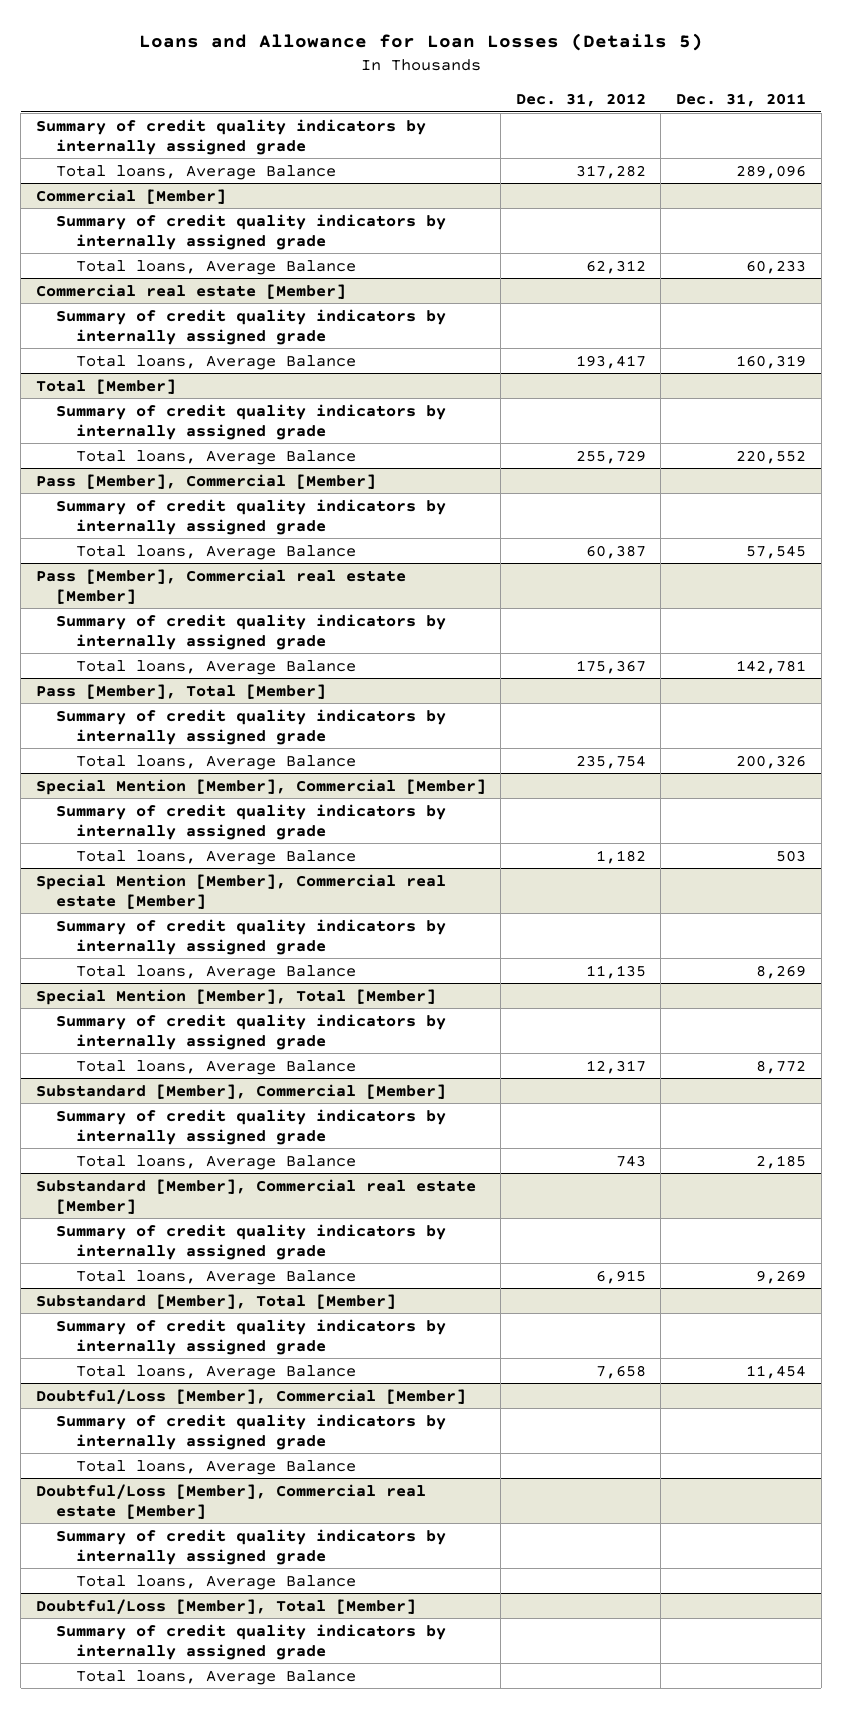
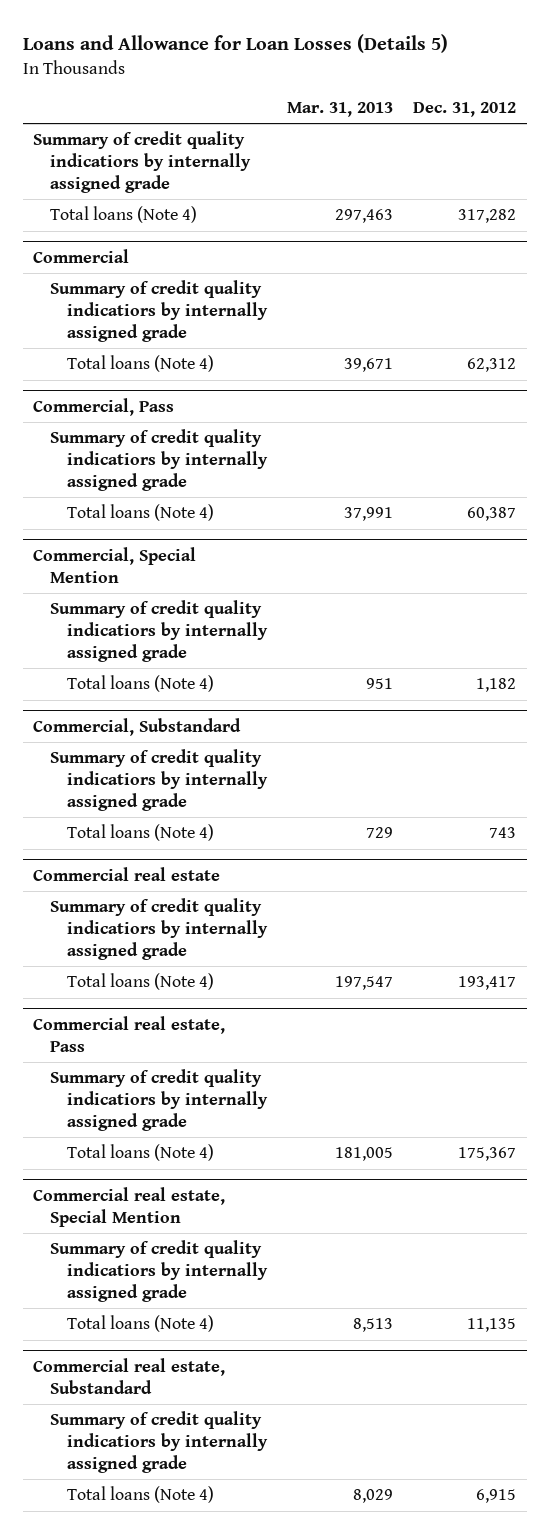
- | Dec. 31, 2012 | Dec. 31, 2011
+ | Mar. 31, 2013 | Dec. 31, 2012
- Summary of credit quality indicators by internally assigned grade
- Total loans, Average Balance | 317,282 | 289,096
- Commercial [Member]
- Summary of credit quality indicators by internally assigned grade
- Total loans, Average Balance | 62,312 | 60,233
- Commercial real estate [Member]
- Summary of credit quality indicators by internally assigned grade
- Total loans, Average Balance | 193,417 | 160,319
- Total [Member]
- Summary of credit quality indicators by internally assigned grade
- Total loans, Average Balance | 255,729 | 220,552
- Pass [Member], Commercial [Member]
- Summary of credit quality indicators by internally assigned grade
- Total loans, Average Balance | 60,387 | 57,545
- Pass [Member], Commercial real estate [Member]
- Summary of credit quality indicators by internally assigned grade
- Total loans, Average Balance | 175,367 | 142,781
- Pass [Member], Total [Member]
- Summary of credit quality indicators by internally assigned grade
- Total loans, Average Balance | 235,754 | 200,326
- Special Mention [Member], Commercial [Member]
- Summary of credit quality indicators by internally assigned grade
- Total loans, Average Balance | 1,182 | 503
- Special Mention [Member], Commercial real estate [Member]
- Summary of credit quality indicators by internally assigned grade
- Total loans, Average Balance | 11,135 | 8,269
- Special Mention [Member], Total [Member]
- Summary of credit quality indicators by internally assigned grade
- Total loans, Average Balance | 12,317 | 8,772
- Substandard [Member], Commercial [Member]
- Summary of credit quality indicators by internally assigned grade
- Total loans, Average Balance | 743 | 2,185
- Substandard [Member], Commercial real estate [Member]
- Summary of credit quality indicators by internally assigned grade
- Total loans, Average Balance | 6,915 | 9,269
- Substandard [Member], Total [Member]
- Summary of credit quality indicators by internally assigned grade
- Total loans, Average Balance | 7,658 | 11,454
- Doubtful/Loss [Member], Commercial [Member]
- Summary of credit quality indicators by internally assigned grade
- Total loans, Average Balance
- Doubtful/Loss [Member], Commercial real estate [Member]
- Summary of credit quality indicators by internally assigned grade
- Total loans, Average Balance
- Doubtful/Loss [Member], Total [Member]
- Summary of credit quality indicators by internally assigned grade
- Total loans, Average Balance
+ Summary of credit quality indicatiors by internally assigned grade
+ Total loans (Note 4) | 297,463 | 317,282
+ Commercial
+ Summary of credit quality indicatiors by internally assigned grade
+ Total loans (Note 4) | 39,671 | 62,312
+ Commercial, Pass
+ Summary of credit quality indicatiors by internally assigned grade
+ Total loans (Note 4) | 37,991 | 60,387
+ Commercial, Special Mention
+ Summary of credit quality indicatiors by internally assigned grade
+ Total loans (Note 4) | 951 | 1,182
+ Commercial, Substandard
+ Summary of credit quality indicatiors by internally assigned grade
+ Total loans (Note 4) | 729 | 743
+ Commercial real estate
+ Summary of credit quality indicatiors by internally assigned grade
+ Total loans (Note 4) | 197,547 | 193,417
+ Commercial real estate, Pass
+ Summary of credit quality indicatiors by internally assigned grade
+ Total loans (Note 4) | 181,005 | 175,367
+ Commercial real estate, Special Mention
+ Summary of credit quality indicatiors by internally assigned grade
+ Total loans (Note 4) | 8,513 | 11,135
+ Commercial real estate, Substandard
+ Summary of credit quality indicatiors by internally assigned grade
+ Total loans (Note 4) | 8,029 | 6,915

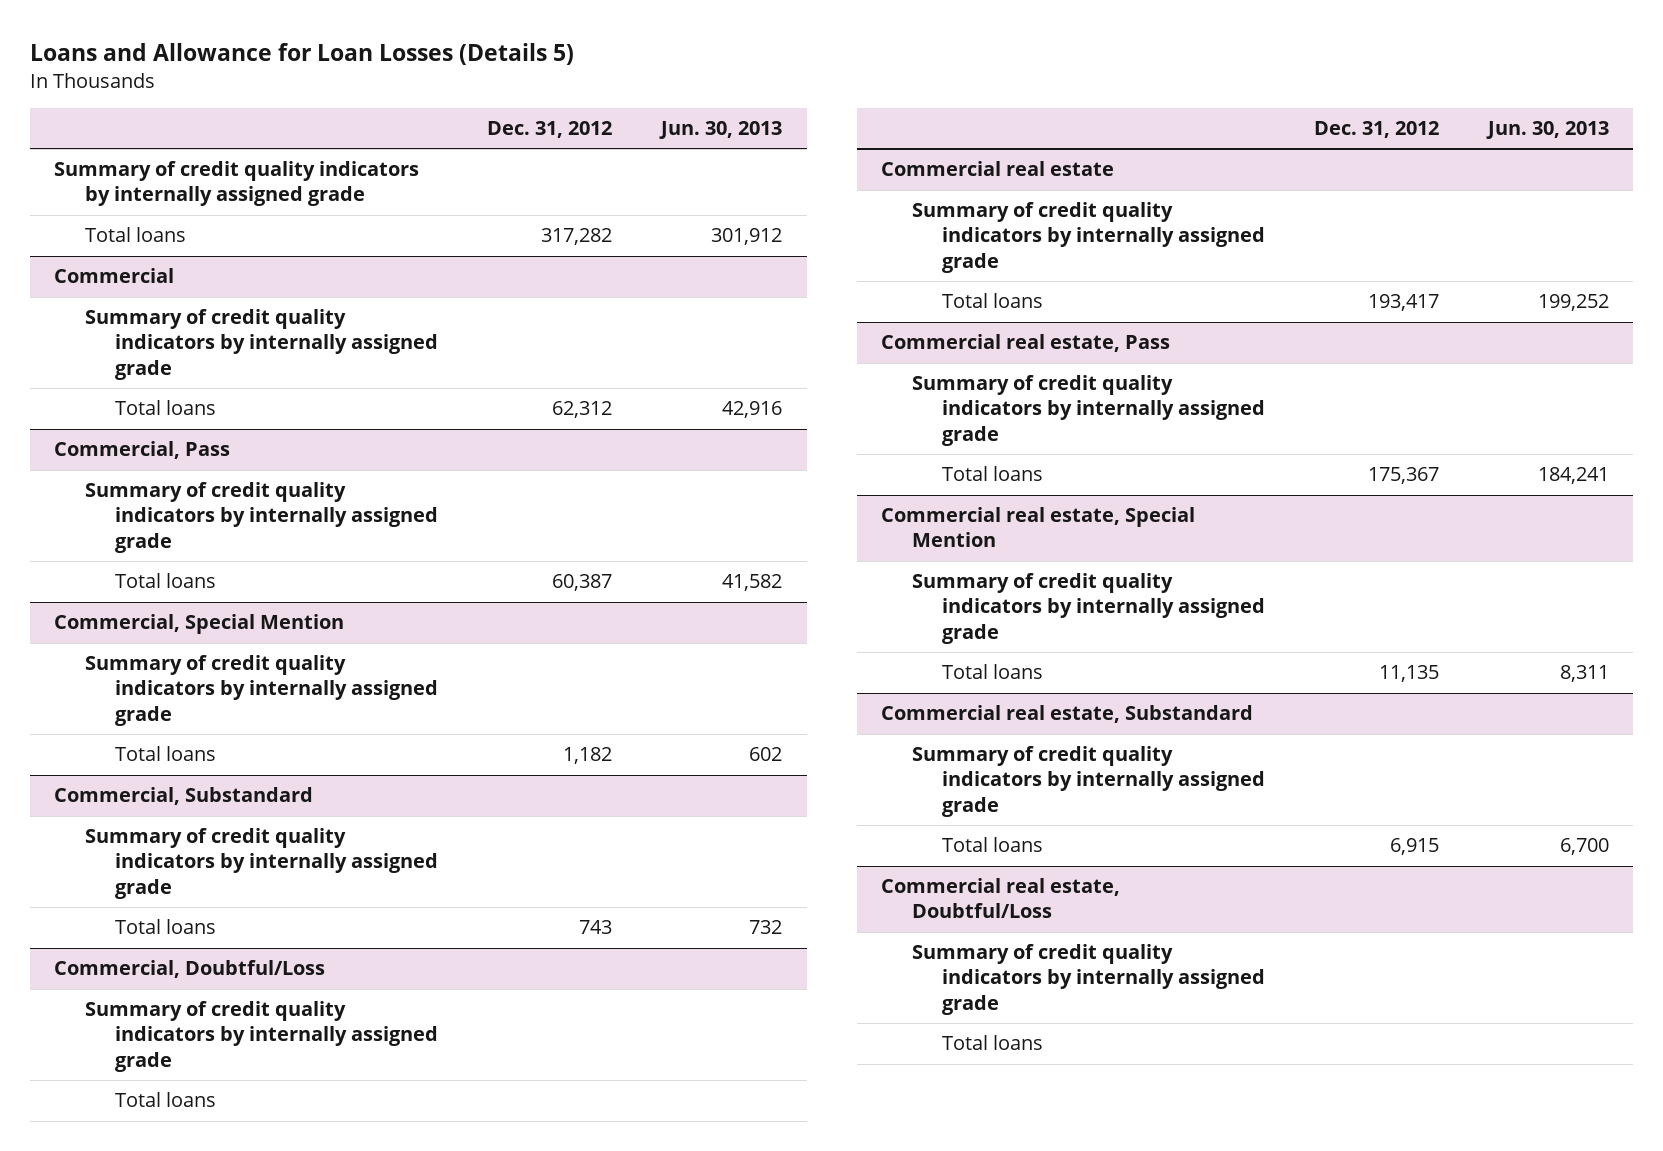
- | Mar. 31, 2013 | Dec. 31, 2012
+ | Dec. 31, 2012 | Jun. 30, 2013
- Summary of credit quality indicatiors by internally assigned grade
- Total loans (Note 4) | 297,463 | 317,282
+ Summary of credit quality indicators by internally assigned grade
+ Total loans | 317,282 | 301,912
@ Commercial
- Summary of credit quality indicatiors by internally assigned grade
- Total loans (Note 4) | 39,671 | 62,312
+ Summary of credit quality indicators by internally assigned grade
+ Total loans | 62,312 | 42,916
@ Commercial, Pass
- Summary of credit quality indicatiors by internally assigned grade
- Total loans (Note 4) | 37,991 | 60,387
+ Summary of credit quality indicators by internally assigned grade
+ Total loans | 60,387 | 41,582
@ Commercial, Special Mention
- Summary of credit quality indicatiors by internally assigned grade
- Total loans (Note 4) | 951 | 1,182
+ Summary of credit quality indicators by internally assigned grade
+ Total loans | 1,182 | 602
@ Commercial, Substandard
- Summary of credit quality indicatiors by internally assigned grade
- Total loans (Note 4) | 729 | 743
+ Summary of credit quality indicators by internally assigned grade
+ Total loans | 743 | 732
+ Commercial, Doubtful/Loss
+ Summary of credit quality indicators by internally assigned grade
+ Total loans
@ Commercial real estate
- Summary of credit quality indicatiors by internally assigned grade
- Total loans (Note 4) | 197,547 | 193,417
+ Summary of credit quality indicators by internally assigned grade
+ Total loans | 193,417 | 199,252
@ Commercial real estate, Pass
- Summary of credit quality indicatiors by internally assigned grade
- Total loans (Note 4) | 181,005 | 175,367
+ Summary of credit quality indicators by internally assigned grade
+ Total loans | 175,367 | 184,241
@ Commercial real estate, Special Mention
- Summary of credit quality indicatiors by internally assigned grade
- Total loans (Note 4) | 8,513 | 11,135
+ Summary of credit quality indicators by internally assigned grade
+ Total loans | 11,135 | 8,311
@ Commercial real estate, Substandard
- Summary of credit quality indicatiors by internally assigned grade
- Total loans (Note 4) | 8,029 | 6,915
+ Summary of credit quality indicators by internally assigned grade
+ Total loans | 6,915 | 6,700
+ Commercial real estate, Doubtful/Loss
+ Summary of credit quality indicators by internally assigned grade
+ Total loans

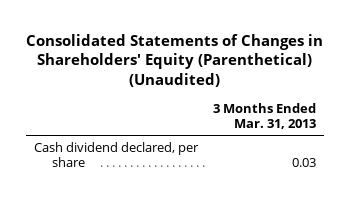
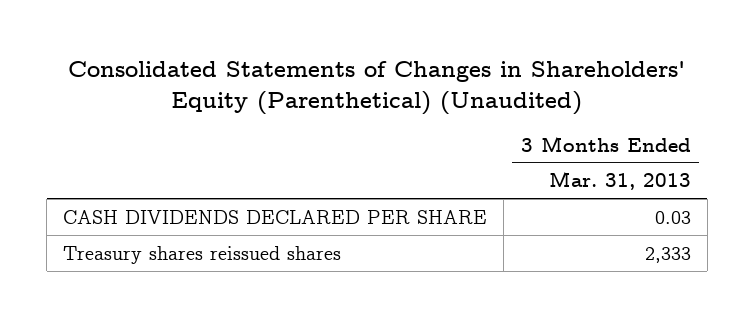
- Cash dividend declared, per share | 0.03
+ CASH DIVIDENDS DECLARED PER SHARE | 0.03
+ Treasury shares reissued shares | 2,333

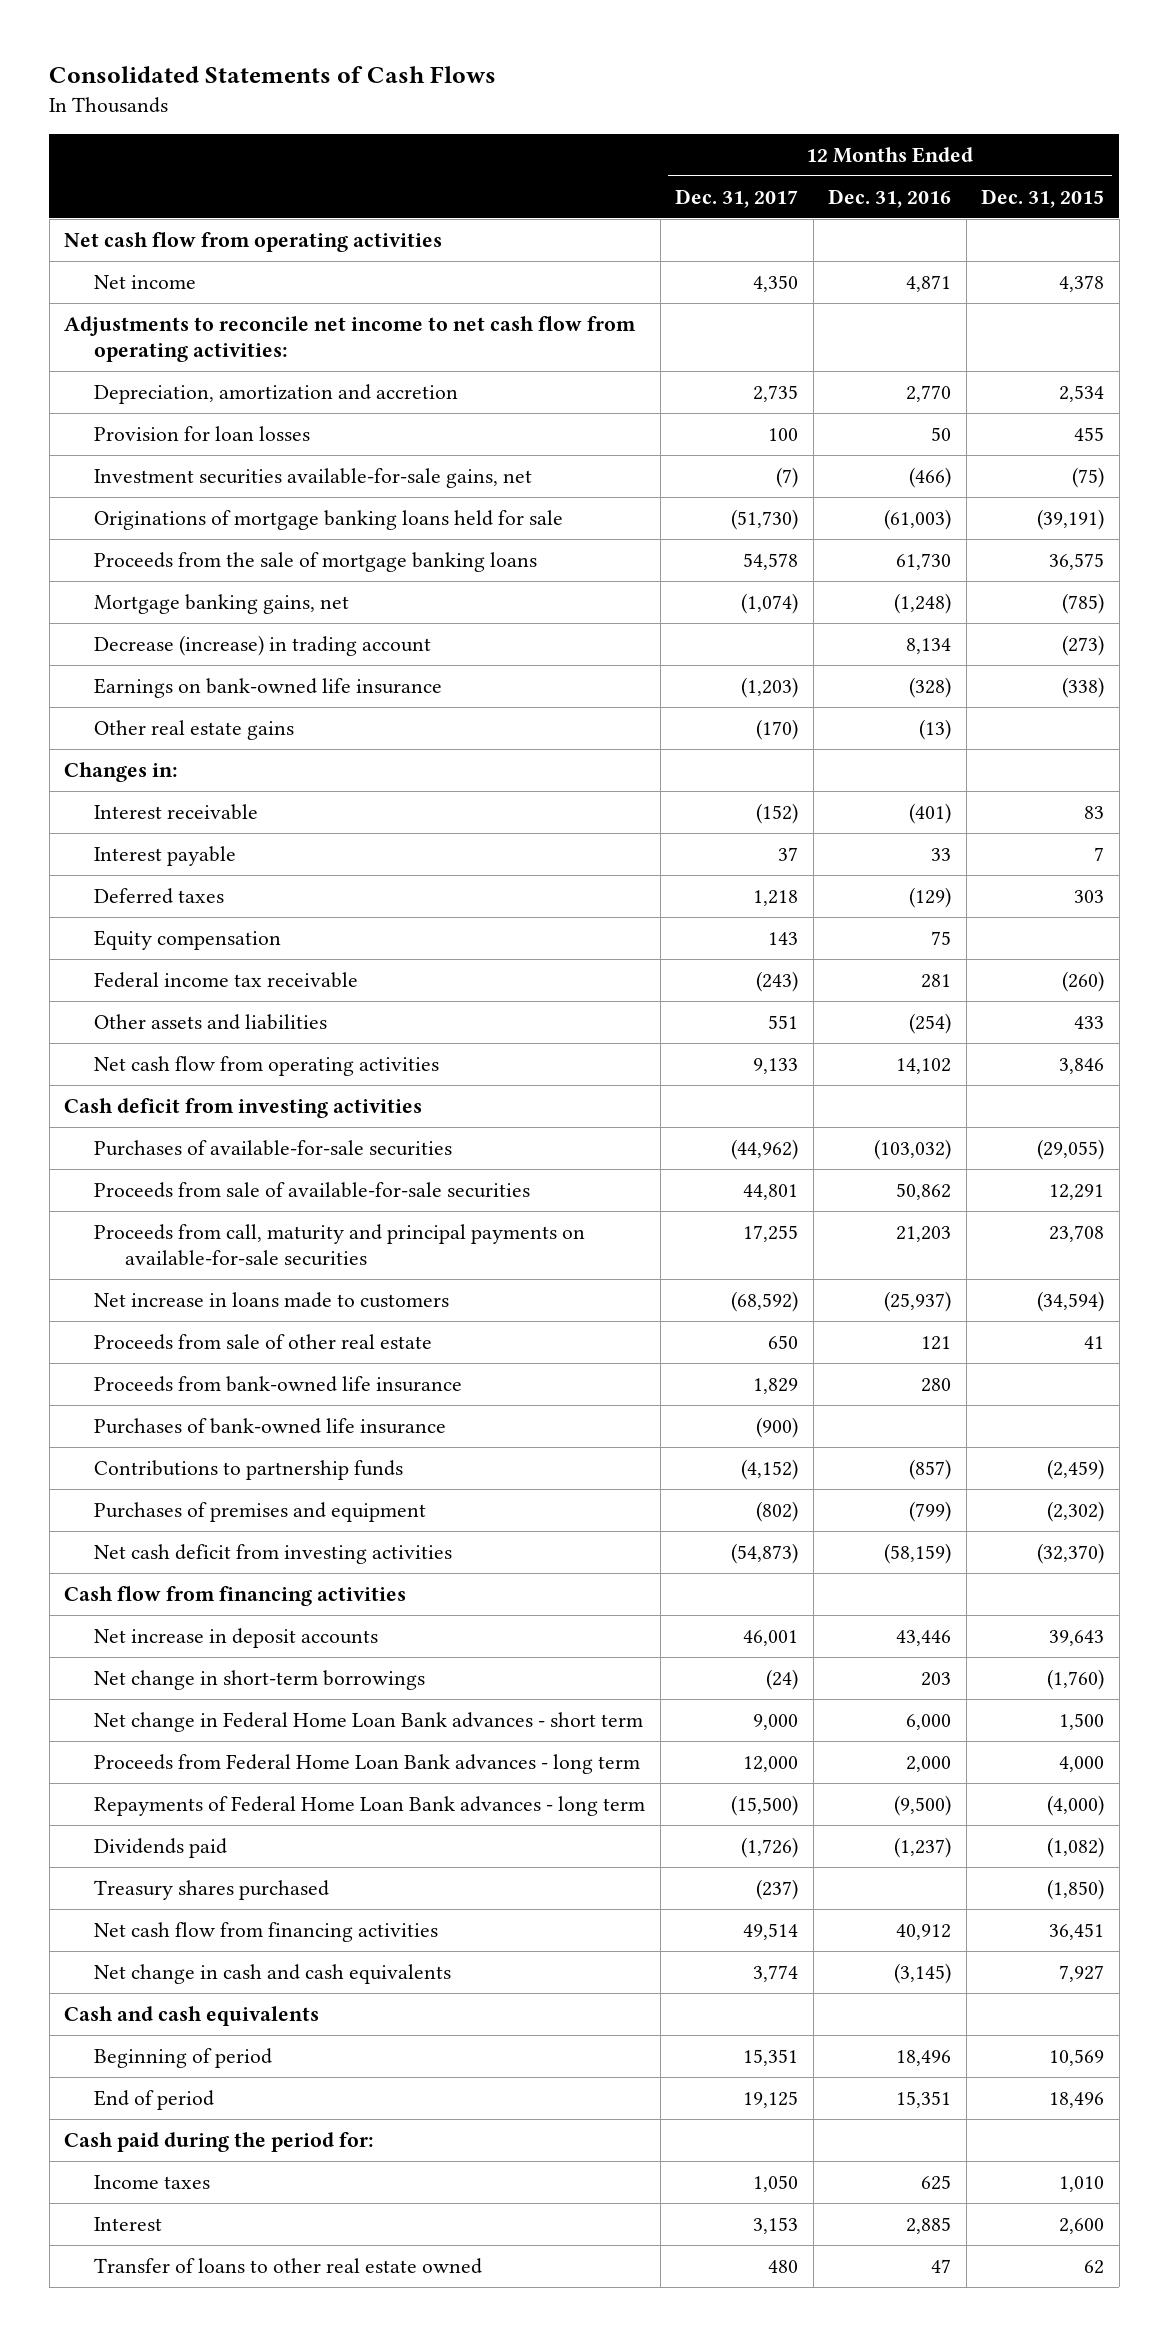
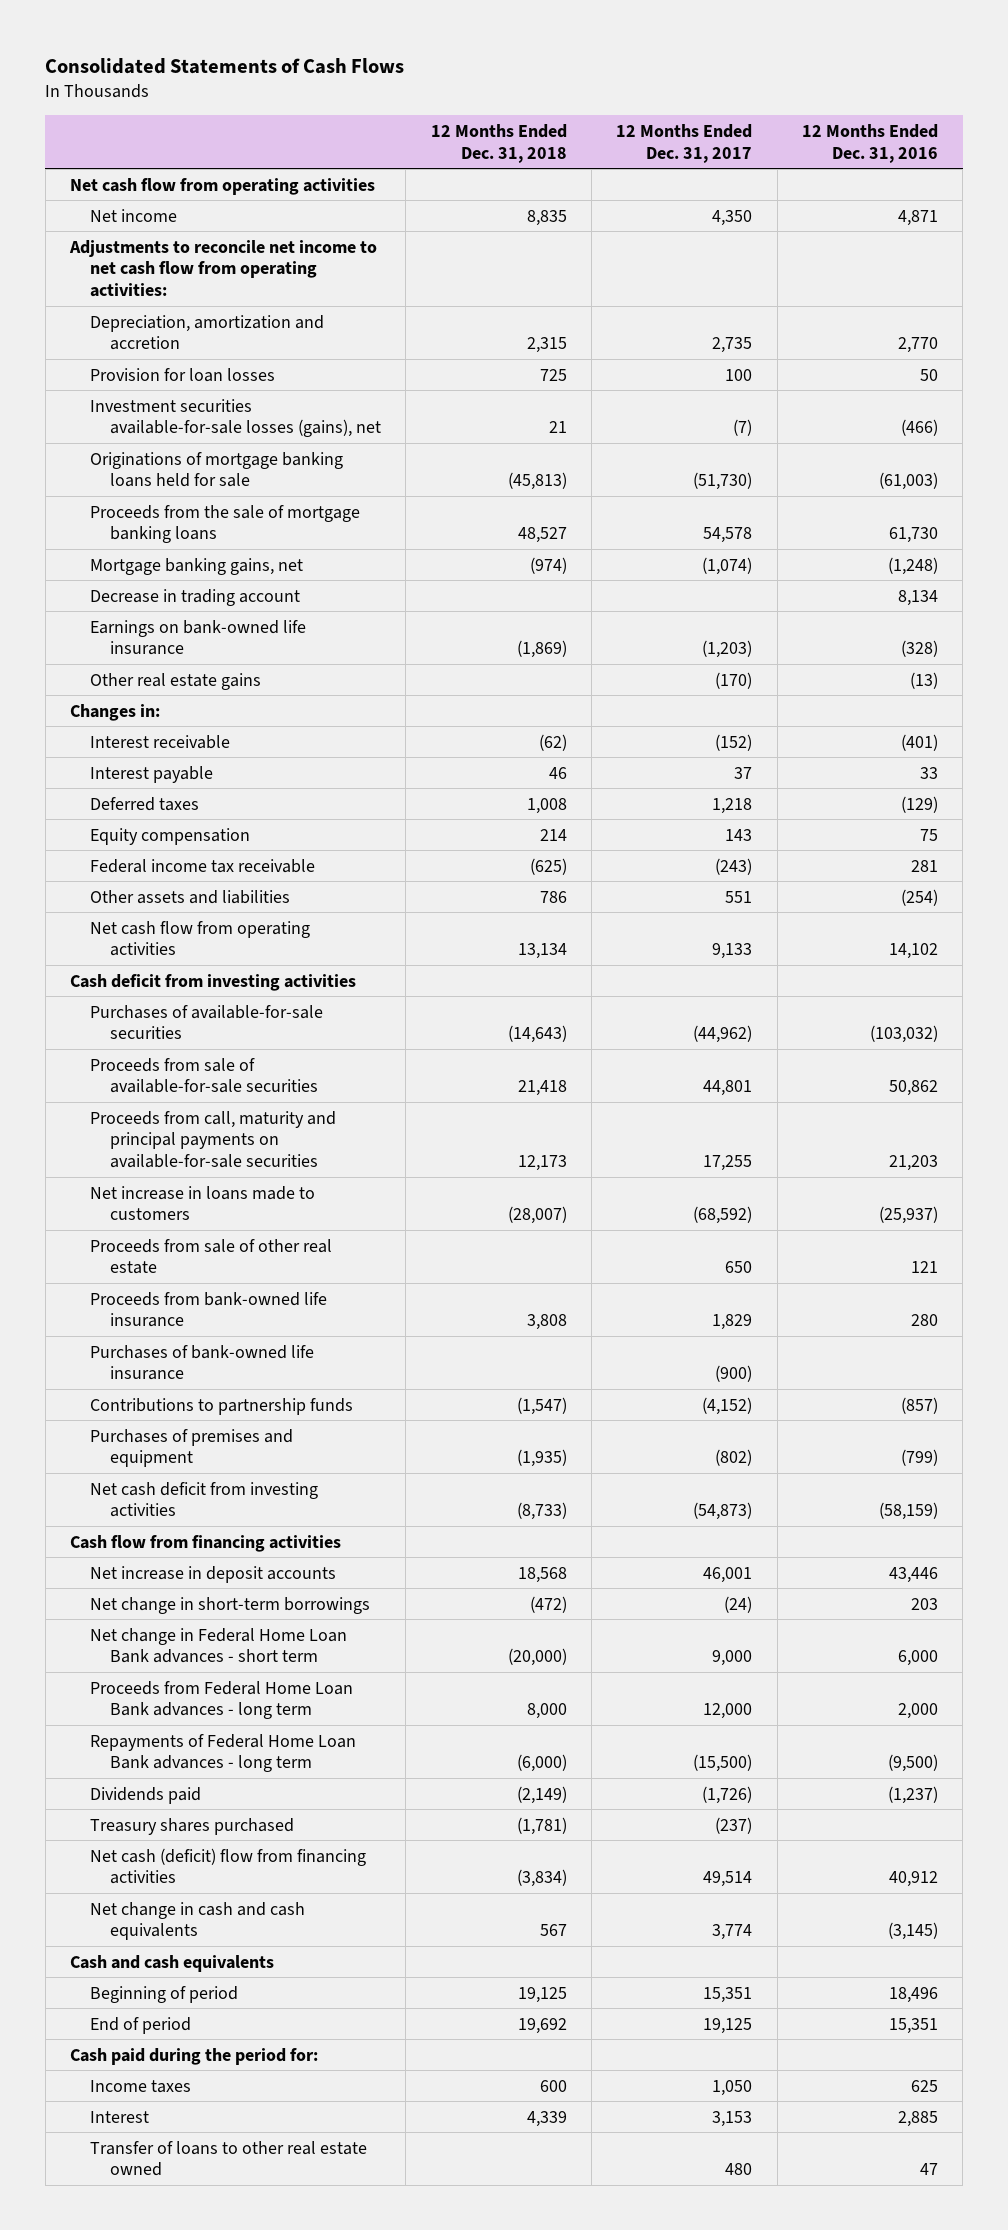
- | 12 Months Ended Dec. 31, 2017 | 12 Months Ended Dec. 31, 2016 | 12 Months Ended Dec. 31, 2015
+ | 12 Months Ended Dec. 31, 2018 | 12 Months Ended Dec. 31, 2017 | 12 Months Ended Dec. 31, 2016
- Investment securities available-for-sale gains, net | (7) | (466) | (75)
+ Investment securities available-for-sale losses (gains), net | 21 | (7) | (466)
- Decrease (increase) in trading account | | 8,134 | (273)
+ Decrease in trading account | | | 8,134
- Net cash flow from financing activities | 49,514 | 40,912 | 36,451
+ Net cash (deficit) flow from financing activities | (3,834) | 49,514 | 40,912

